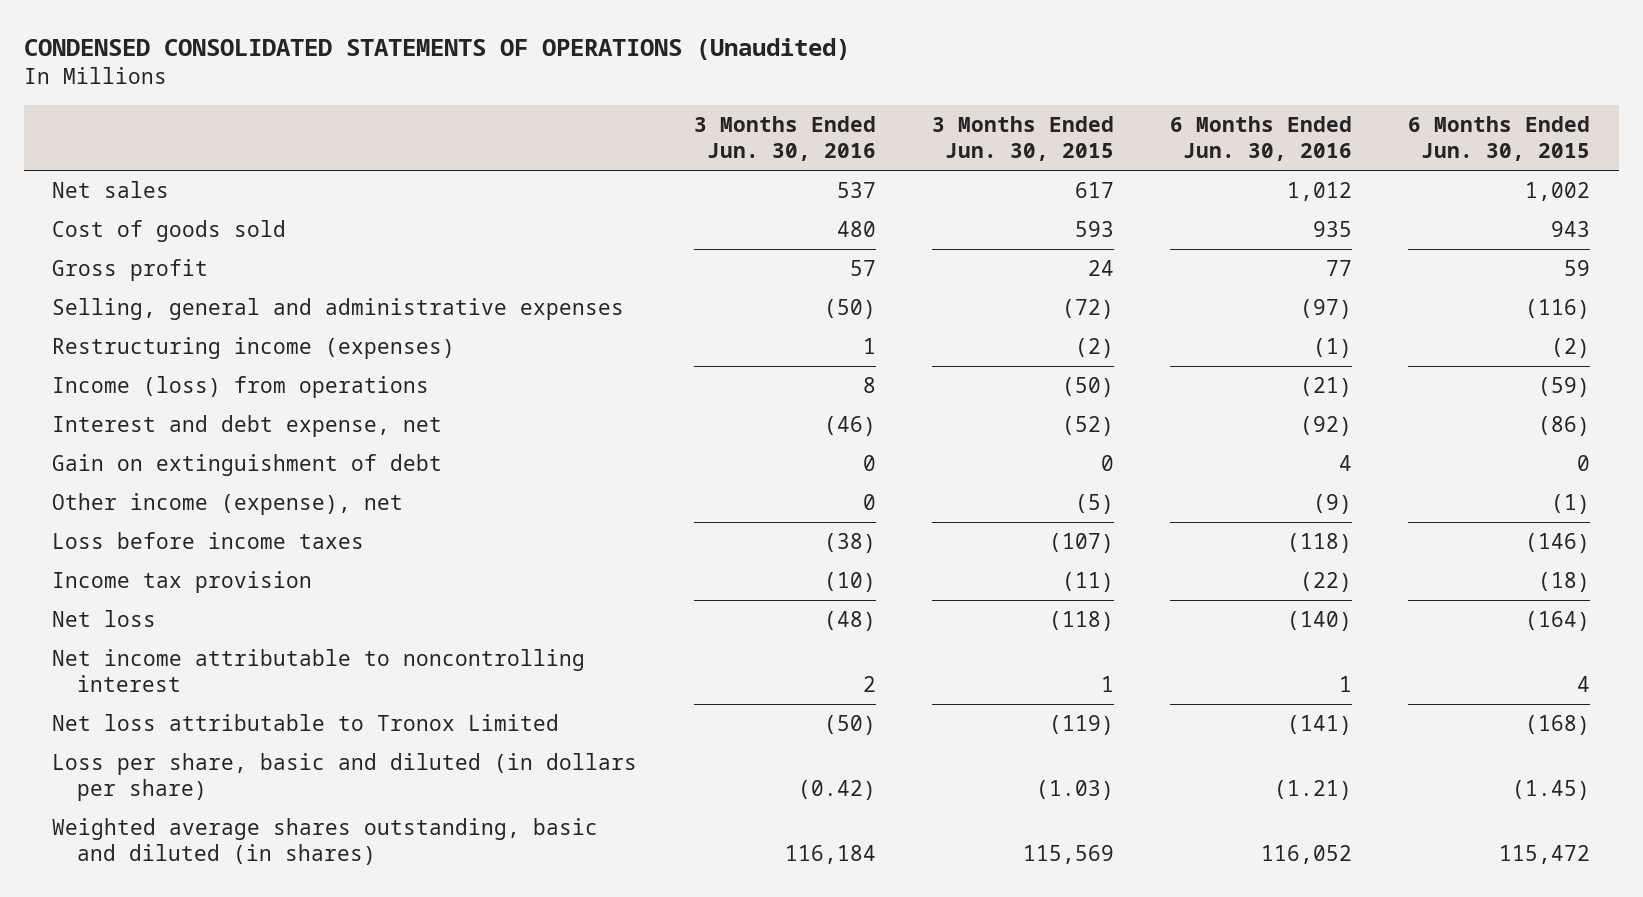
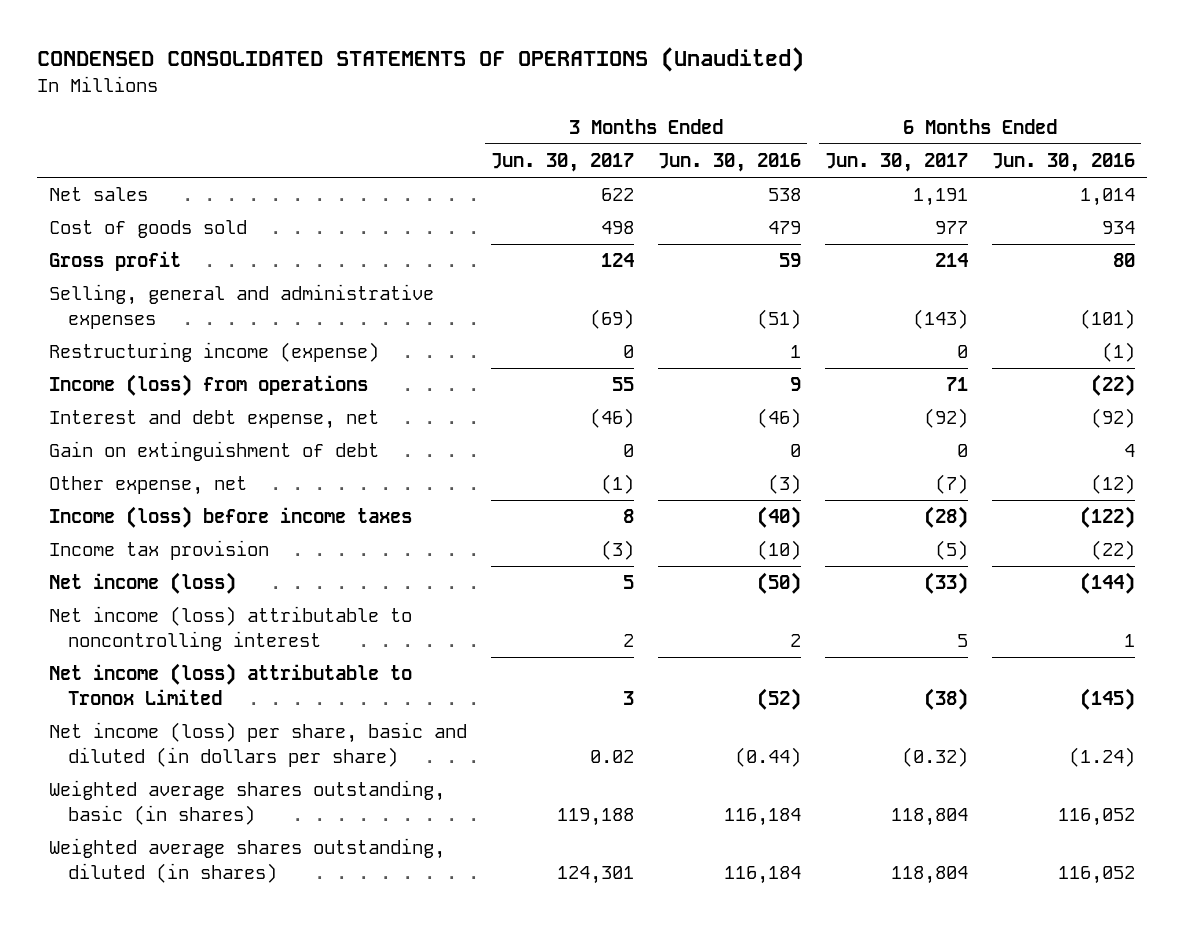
- | 3 Months Ended Jun. 30, 2016 | 3 Months Ended Jun. 30, 2015 | 6 Months Ended Jun. 30, 2016 | 6 Months Ended Jun. 30, 2015
+ | 3 Months Ended Jun. 30, 2017 | 3 Months Ended Jun. 30, 2016 | 6 Months Ended Jun. 30, 2017 | 6 Months Ended Jun. 30, 2016
- Net sales | 537 | 617 | 1,012 | 1,002
- Cost of goods sold | 480 | 593 | 935 | 943
- Gross profit | 57 | 24 | 77 | 59
- Selling, general and administrative expenses | (50) | (72) | (97) | (116)
- Restructuring income (expenses) | 1 | (2) | (1) | (2)
- Income (loss) from operations | 8 | (50) | (21) | (59)
+ Net sales | 622 | 538 | 1,191 | 1,014
+ Cost of goods sold | 498 | 479 | 977 | 934
+ Gross profit | 124 | 59 | 214 | 80
+ Selling, general and administrative expenses | (69) | (51) | (143) | (101)
+ Restructuring income (expense) | 0 | 1 | 0 | (1)
+ Income (loss) from operations | 55 | 9 | 71 | (22)
- Other income (expense), net | 0 | (5) | (9) | (1)
- Loss before income taxes | (38) | (107) | (118) | (146)
+ Other expense, net | (1) | (3) | (7) | (12)
+ Income (loss) before income taxes | 8 | (40) | (28) | (122)
- Net loss | (48) | (118) | (140) | (164)
- Net income attributable to noncontrolling interest | 2 | 1 | 1 | 4
- Net loss attributable to Tronox Limited | (50) | (119) | (141) | (168)
- Loss per share, basic and diluted (in dollars per share) | (0.42) | (1.03) | (1.21) | (1.45)
- Weighted average shares outstanding, basic and diluted (in shares) | 116,184 | 115,569 | 116,052 | 115,472
+ Net income (loss) | 5 | (50) | (33) | (144)
+ Net income (loss) attributable to noncontrolling interest | 2 | 2 | 5 | 1
+ Net income (loss) attributable to Tronox Limited | 3 | (52) | (38) | (145)
+ Net income (loss) per share, basic and diluted (in dollars per share) | 0.02 | (0.44) | (0.32) | (1.24)
+ Weighted average shares outstanding, basic (in shares) | 119,188 | 116,184 | 118,804 | 116,052
+ Weighted average shares outstanding, diluted (in shares) | 124,301 | 116,184 | 118,804 | 116,052

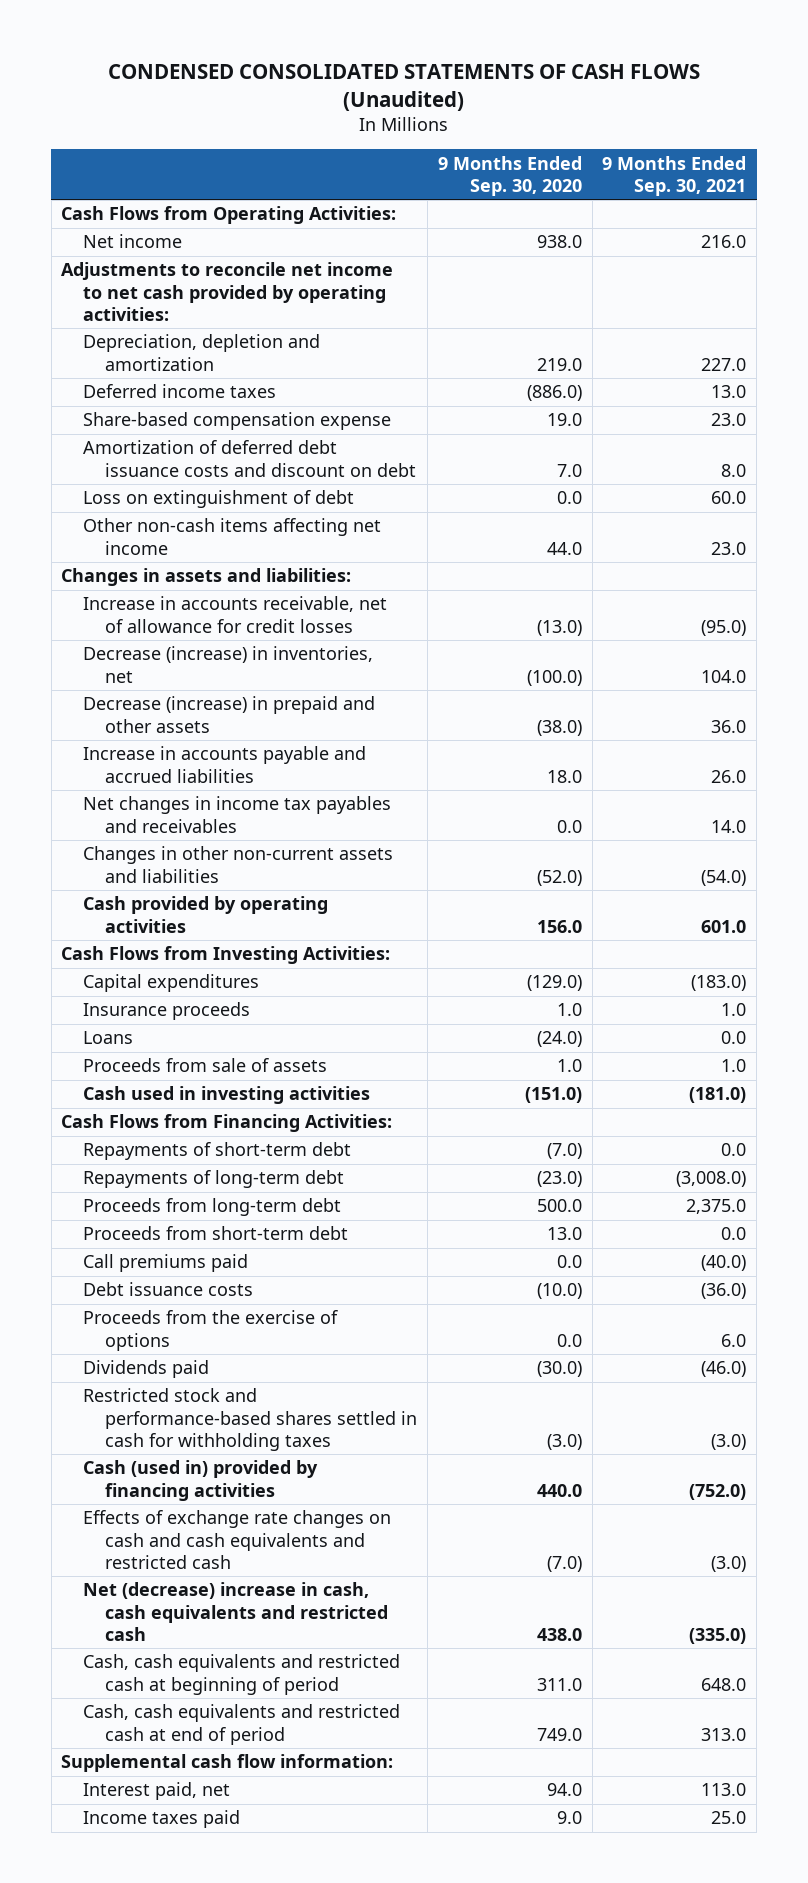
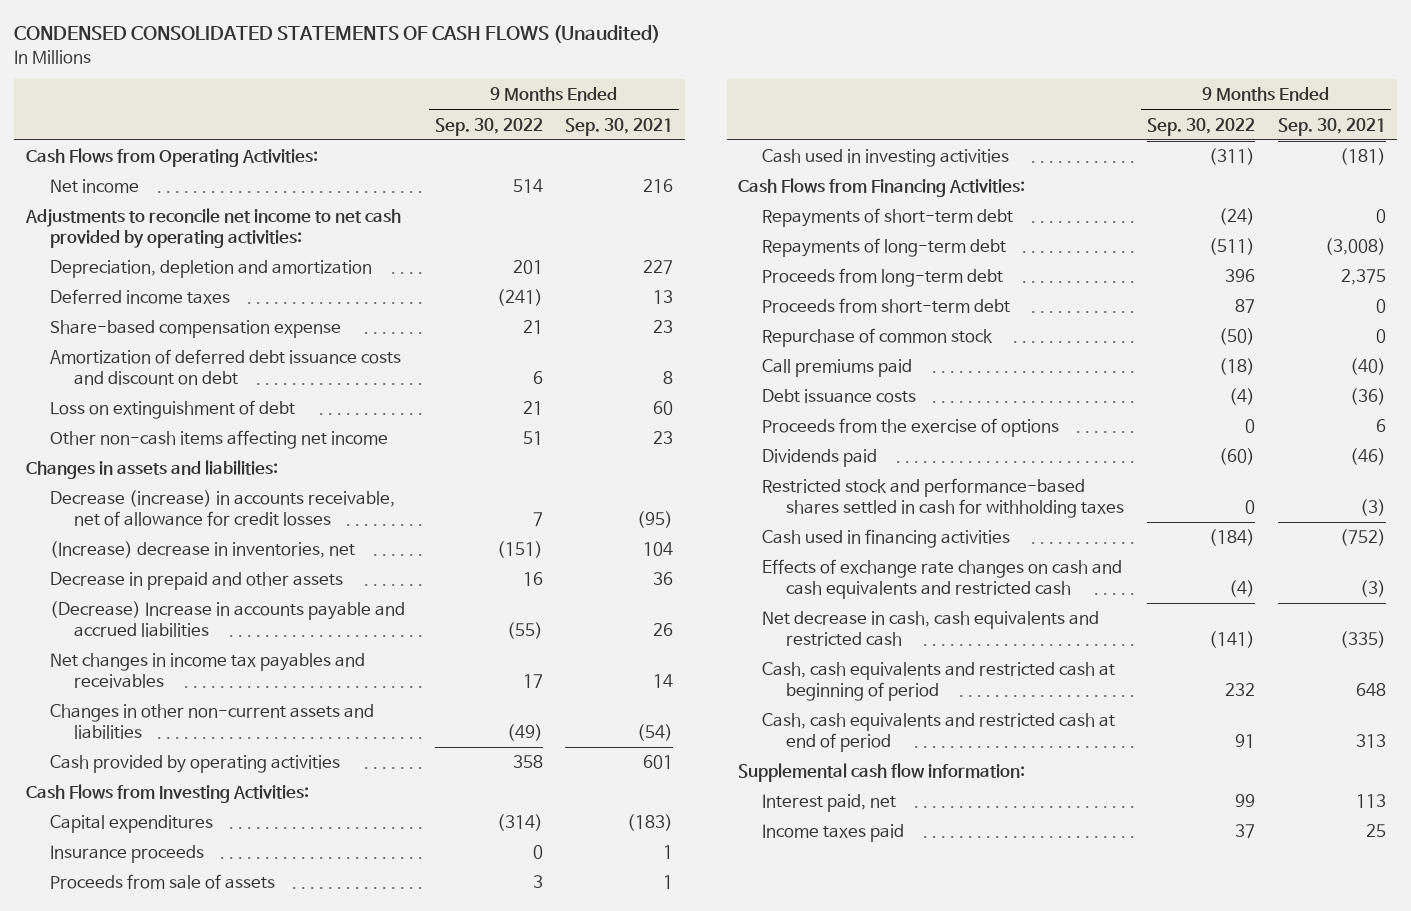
- | 9 Months Ended Sep. 30, 2020 | 9 Months Ended Sep. 30, 2021
+ | 9 Months Ended Sep. 30, 2022 | 9 Months Ended Sep. 30, 2021
- Net income | 938.0 | 216.0
+ Net income | 514 | 216
- Depreciation, depletion and amortization | 219.0 | 227.0
- Deferred income taxes | (886.0) | 13.0
- Share-based compensation expense | 19.0 | 23.0
- Amortization of deferred debt issuance costs and discount on debt | 7.0 | 8.0
- Loss on extinguishment of debt | 0.0 | 60.0
- Other non-cash items affecting net income | 44.0 | 23.0
+ Depreciation, depletion and amortization | 201 | 227
+ Deferred income taxes | (241) | 13
+ Share-based compensation expense | 21 | 23
+ Amortization of deferred debt issuance costs and discount on debt | 6 | 8
+ Loss on extinguishment of debt | 21 | 60
+ Other non-cash items affecting net income | 51 | 23
- Increase in accounts receivable, net of allowance for credit losses | (13.0) | (95.0)
- Decrease (increase) in inventories, net | (100.0) | 104.0
- Decrease (increase) in prepaid and other assets | (38.0) | 36.0
- Increase in accounts payable and accrued liabilities | 18.0 | 26.0
- Net changes in income tax payables and receivables | 0.0 | 14.0
- Changes in other non-current assets and liabilities | (52.0) | (54.0)
- Cash provided by operating activities | 156.0 | 601.0
+ Decrease (increase) in accounts receivable, net of allowance for credit losses | 7 | (95)
+ (Increase) decrease in inventories, net | (151) | 104
+ Decrease in prepaid and other assets | 16 | 36
+ (Decrease) Increase in accounts payable and accrued liabilities | (55) | 26
+ Net changes in income tax payables and receivables | 17 | 14
+ Changes in other non-current assets and liabilities | (49) | (54)
+ Cash provided by operating activities | 358 | 601
- Capital expenditures | (129.0) | (183.0)
- Insurance proceeds | 1.0 | 1.0
- Loans | (24.0) | 0.0
- Proceeds from sale of assets | 1.0 | 1.0
- Cash used in investing activities | (151.0) | (181.0)
+ Capital expenditures | (314) | (183)
+ Insurance proceeds | 0 | 1
+ Proceeds from sale of assets | 3 | 1
+ Cash used in investing activities | (311) | (181)
- Repayments of short-term debt | (7.0) | 0.0
- Repayments of long-term debt | (23.0) | (3,008.0)
- Proceeds from long-term debt | 500.0 | 2,375.0
- Proceeds from short-term debt | 13.0 | 0.0
- Call premiums paid | 0.0 | (40.0)
- Debt issuance costs | (10.0) | (36.0)
- Proceeds from the exercise of options | 0.0 | 6.0
- Dividends paid | (30.0) | (46.0)
- Restricted stock and performance-based shares settled in cash for withholding taxes | (3.0) | (3.0)
- Cash (used in) provided by financing activities | 440.0 | (752.0)
- Effects of exchange rate changes on cash and cash equivalents and restricted cash | (7.0) | (3.0)
- Net (decrease) increase in cash, cash equivalents and restricted cash | 438.0 | (335.0)
- Cash, cash equivalents and restricted cash at beginning of period | 311.0 | 648.0
- Cash, cash equivalents and restricted cash at end of period | 749.0 | 313.0
+ Repayments of short-term debt | (24) | 0
+ Repayments of long-term debt | (511) | (3,008)
+ Proceeds from long-term debt | 396 | 2,375
+ Proceeds from short-term debt | 87 | 0
+ Repurchase of common stock | (50) | 0
+ Call premiums paid | (18) | (40)
+ Debt issuance costs | (4) | (36)
+ Proceeds from the exercise of options | 0 | 6
+ Dividends paid | (60) | (46)
+ Restricted stock and performance-based shares settled in cash for withholding taxes | 0 | (3)
+ Cash used in financing activities | (184) | (752)
+ Effects of exchange rate changes on cash and cash equivalents and restricted cash | (4) | (3)
+ Net decrease in cash, cash equivalents and restricted cash | (141) | (335)
+ Cash, cash equivalents and restricted cash at beginning of period | 232 | 648
+ Cash, cash equivalents and restricted cash at end of period | 91 | 313
- Interest paid, net | 94.0 | 113.0
- Income taxes paid | 9.0 | 25.0
+ Interest paid, net | 99 | 113
+ Income taxes paid | 37 | 25

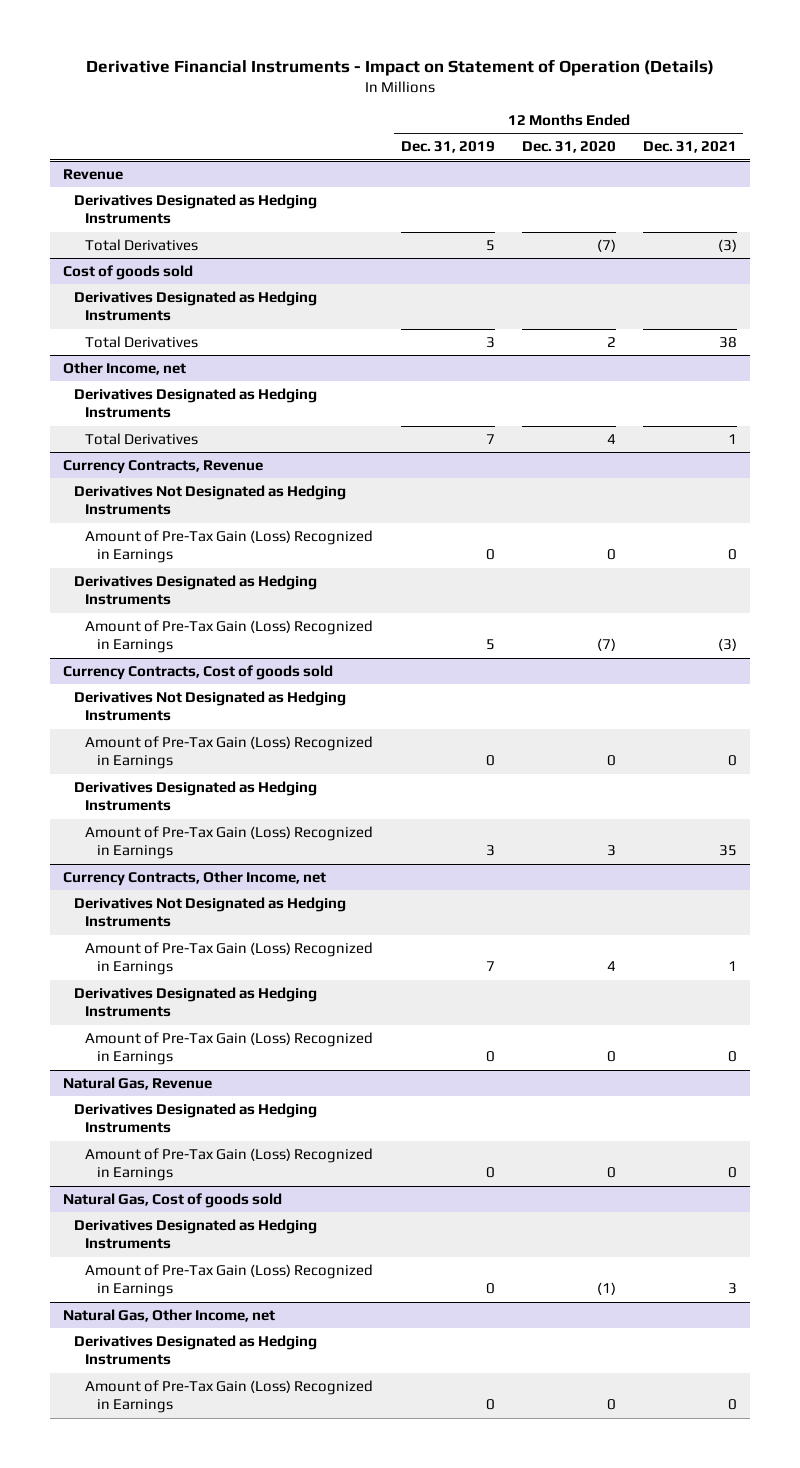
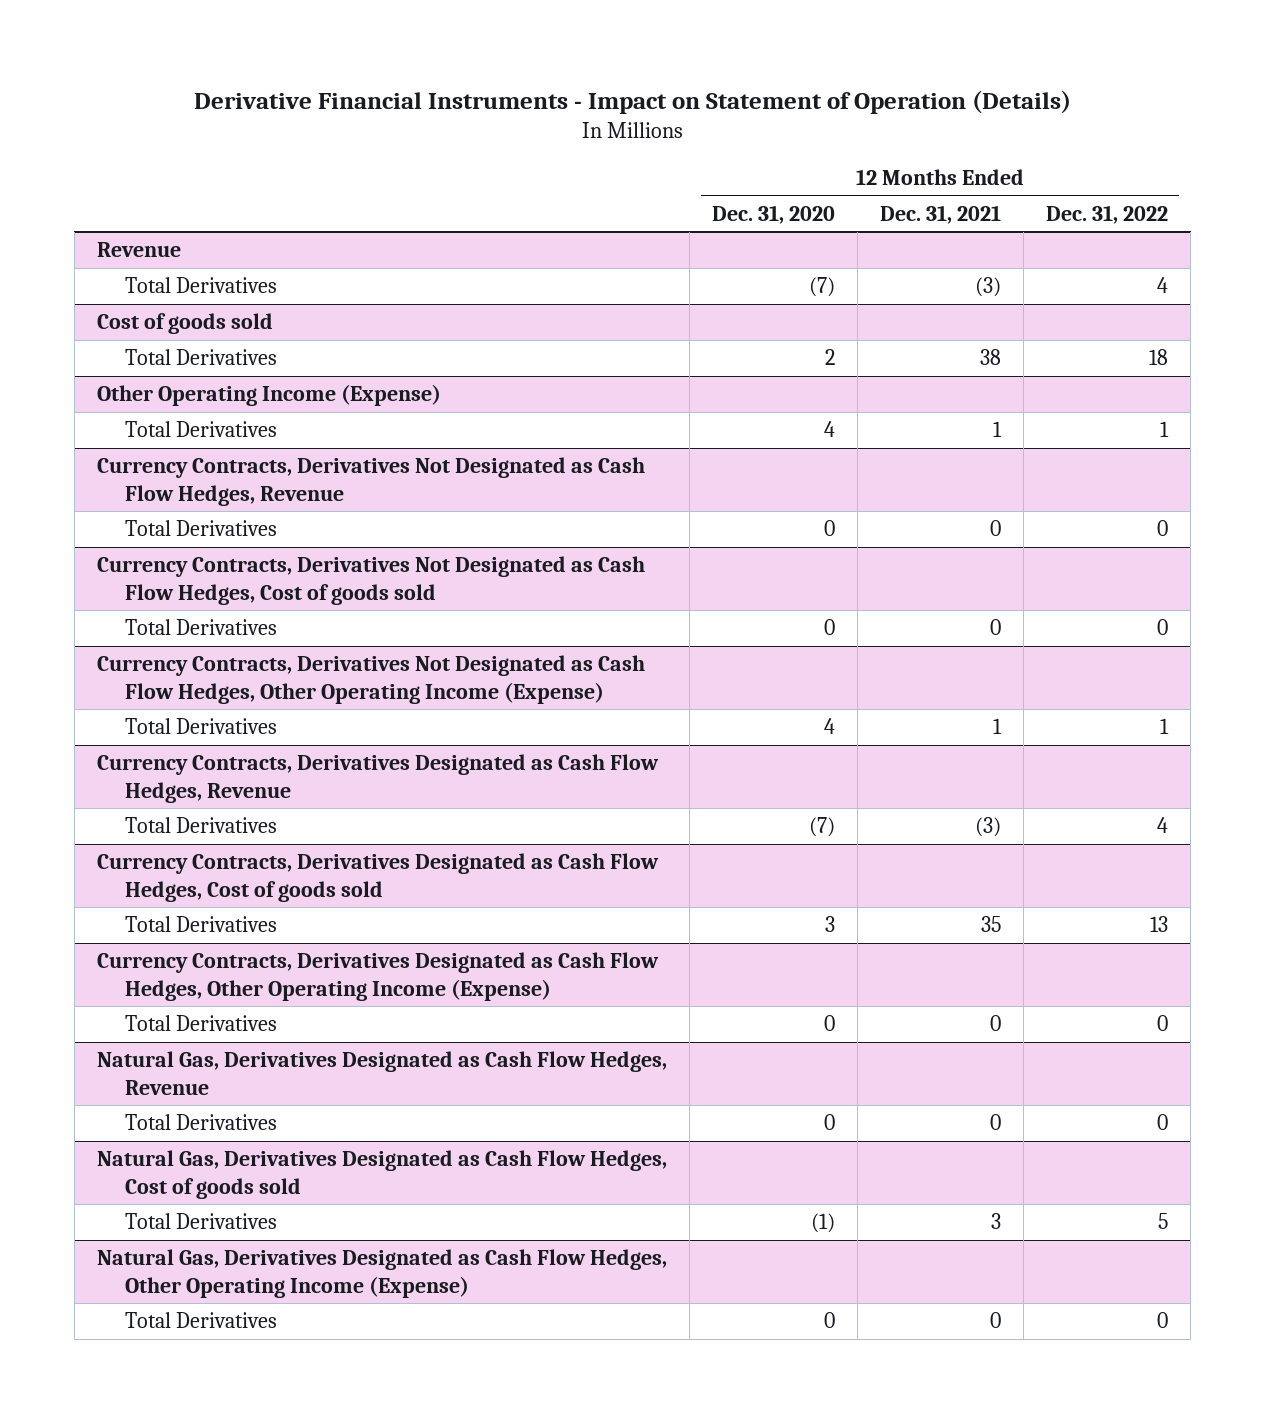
- | 12 Months Ended Dec. 31, 2019 | 12 Months Ended Dec. 31, 2020 | 12 Months Ended Dec. 31, 2021
+ | 12 Months Ended Dec. 31, 2020 | 12 Months Ended Dec. 31, 2021 | 12 Months Ended Dec. 31, 2022
@ Revenue
- Derivatives Designated as Hedging Instruments
@ Cost of goods sold
- Derivatives Designated as Hedging Instruments
- Other Income, net
- Derivatives Designated as Hedging Instruments
+ Other Operating Income (Expense)
- Currency Contracts, Revenue
- Derivatives Not Designated as Hedging Instruments
- Amount of Pre-Tax Gain (Loss) Recognized in Earnings | 0 | 0 | 0
- Derivatives Designated as Hedging Instruments
- Amount of Pre-Tax Gain (Loss) Recognized in Earnings | 5 | (7) | (3)
- Currency Contracts, Cost of goods sold
- Derivatives Not Designated as Hedging Instruments
- Amount of Pre-Tax Gain (Loss) Recognized in Earnings | 0 | 0 | 0
- Derivatives Designated as Hedging Instruments
- Amount of Pre-Tax Gain (Loss) Recognized in Earnings | 3 | 3 | 35
- Currency Contracts, Other Income, net
- Derivatives Not Designated as Hedging Instruments
- Amount of Pre-Tax Gain (Loss) Recognized in Earnings | 7 | 4 | 1
- Derivatives Designated as Hedging Instruments
- Amount of Pre-Tax Gain (Loss) Recognized in Earnings | 0 | 0 | 0
- Natural Gas, Revenue
- Derivatives Designated as Hedging Instruments
- Amount of Pre-Tax Gain (Loss) Recognized in Earnings | 0 | 0 | 0
- Natural Gas, Cost of goods sold
- Derivatives Designated as Hedging Instruments
- Amount of Pre-Tax Gain (Loss) Recognized in Earnings | 0 | (1) | 3
- Natural Gas, Other Income, net
- Derivatives Designated as Hedging Instruments
- Amount of Pre-Tax Gain (Loss) Recognized in Earnings | 0 | 0 | 0
+ Currency Contracts, Derivatives Not Designated as Cash Flow Hedges, Revenue
+ Total Derivatives | 0 | 0 | 0
+ Currency Contracts, Derivatives Not Designated as Cash Flow Hedges, Cost of goods sold
+ Total Derivatives | 0 | 0 | 0
+ Currency Contracts, Derivatives Not Designated as Cash Flow Hedges, Other Operating Income (Expense)
+ Total Derivatives | 4 | 1 | 1
+ Currency Contracts, Derivatives Designated as Cash Flow Hedges, Revenue
+ Total Derivatives | (7) | (3) | 4
+ Currency Contracts, Derivatives Designated as Cash Flow Hedges, Cost of goods sold
+ Total Derivatives | 3 | 35 | 13
+ Currency Contracts, Derivatives Designated as Cash Flow Hedges, Other Operating Income (Expense)
+ Total Derivatives | 0 | 0 | 0
+ Natural Gas, Derivatives Designated as Cash Flow Hedges, Revenue
+ Total Derivatives | 0 | 0 | 0
+ Natural Gas, Derivatives Designated as Cash Flow Hedges, Cost of goods sold
+ Total Derivatives | (1) | 3 | 5
+ Natural Gas, Derivatives Designated as Cash Flow Hedges, Other Operating Income (Expense)
+ Total Derivatives | 0 | 0 | 0

